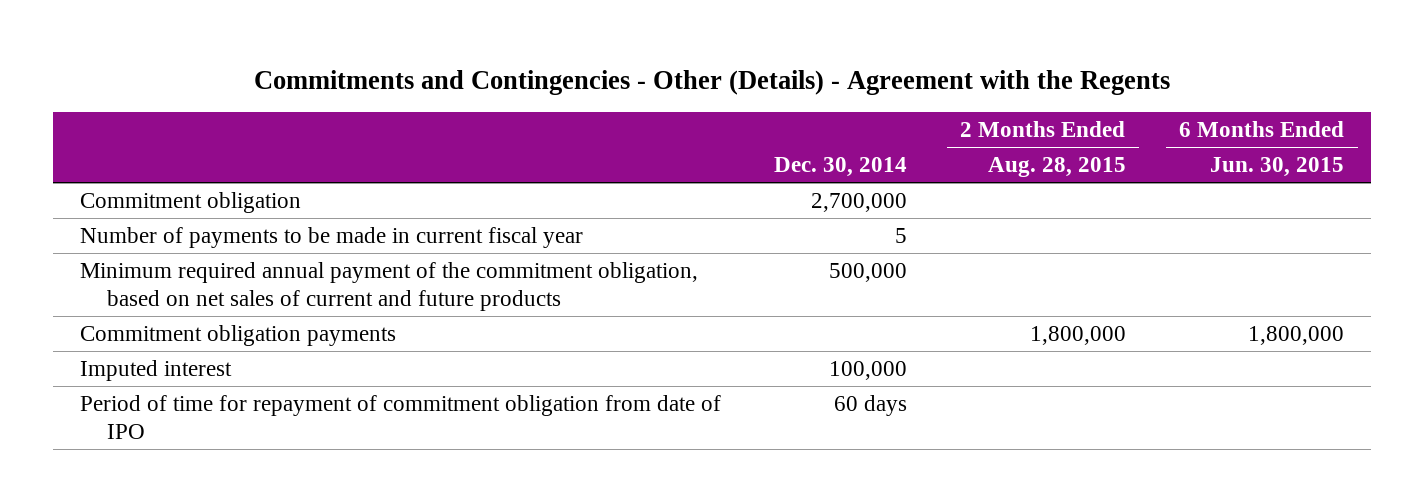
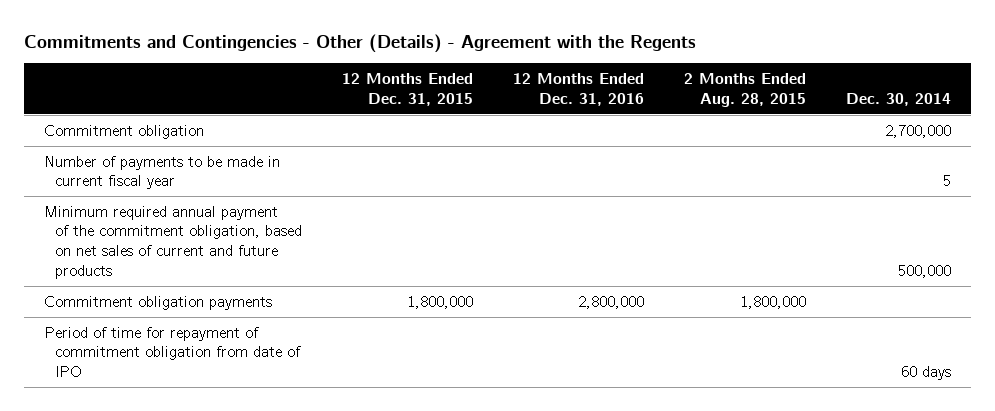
- | Dec. 30, 2014 | 2 Months Ended Aug. 28, 2015 | 6 Months Ended Jun. 30, 2015
+ | 12 Months Ended Dec. 31, 2015 | 12 Months Ended Dec. 31, 2016 | 2 Months Ended Aug. 28, 2015 | Dec. 30, 2014
- Imputed interest | 100,000 | |

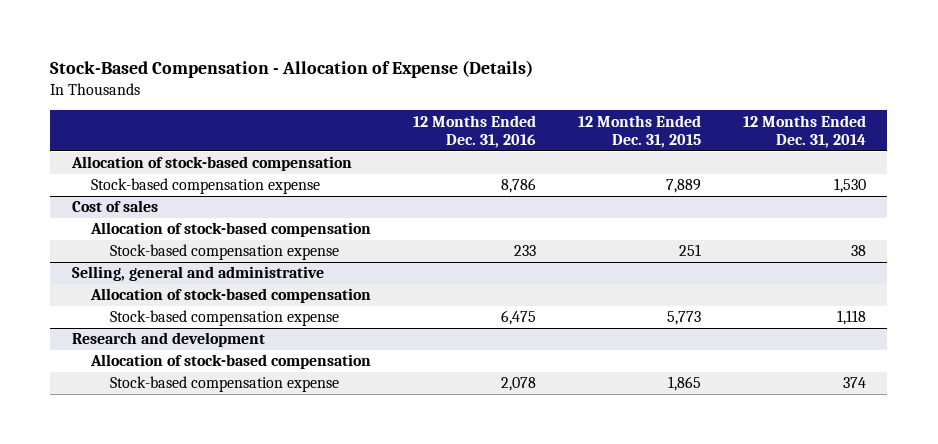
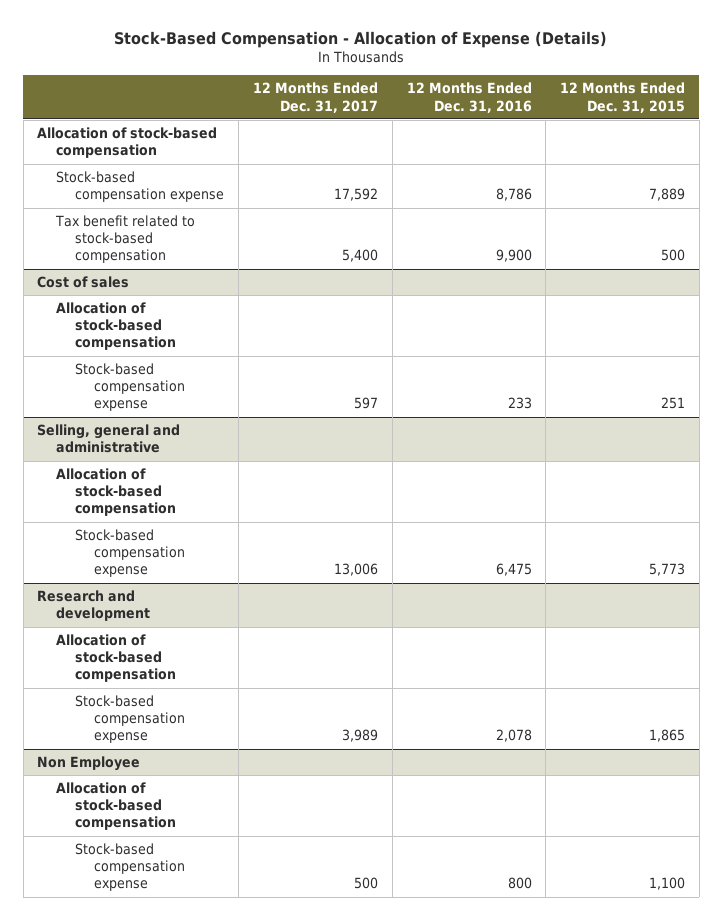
- | 12 Months Ended Dec. 31, 2016 | 12 Months Ended Dec. 31, 2015 | 12 Months Ended Dec. 31, 2014
+ | 12 Months Ended Dec. 31, 2017 | 12 Months Ended Dec. 31, 2016 | 12 Months Ended Dec. 31, 2015
+ Tax benefit related to stock-based compensation | 5,400 | 9,900 | 500
+ Non Employee
+ Allocation of stock-based compensation
+ Stock-based compensation expense | 500 | 800 | 1,100

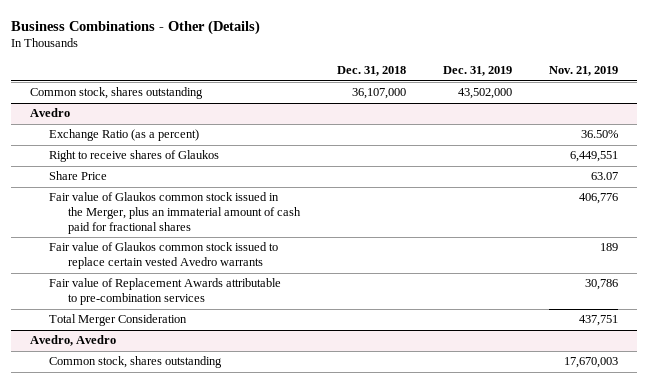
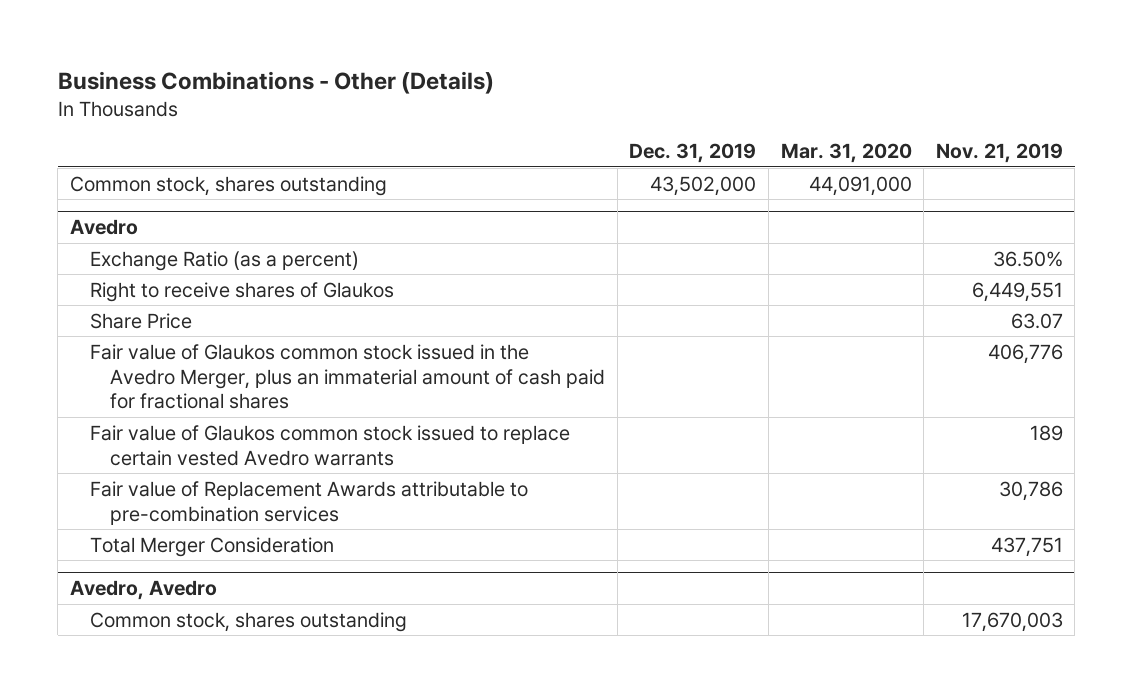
- | Dec. 31, 2018 | Dec. 31, 2019 | Nov. 21, 2019
+ | Dec. 31, 2019 | Mar. 31, 2020 | Nov. 21, 2019
@ Avedro
- Fair value of Glaukos common stock issued in the Merger, plus an immaterial amount of cash paid for fractional shares | | | 406,776
+ Fair value of Glaukos common stock issued in the Avedro Merger, plus an immaterial amount of cash paid for fractional shares | | | 406,776

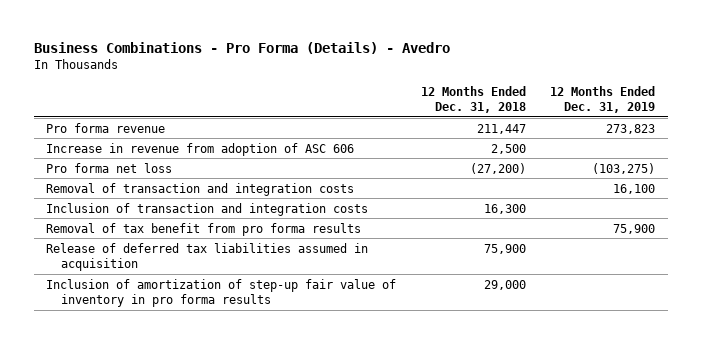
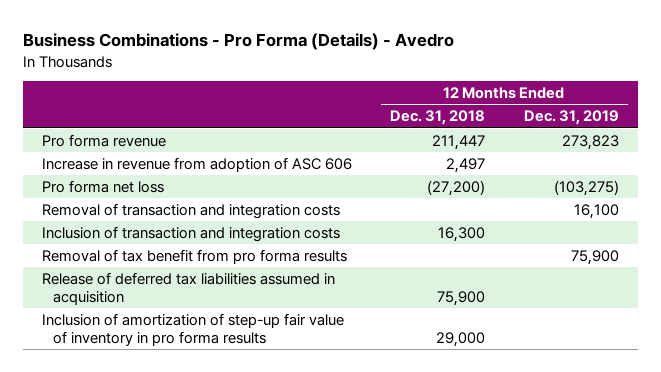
- Increase in revenue from adoption of ASC 606 | 2,500 |
+ Increase in revenue from adoption of ASC 606 | 2,497 |

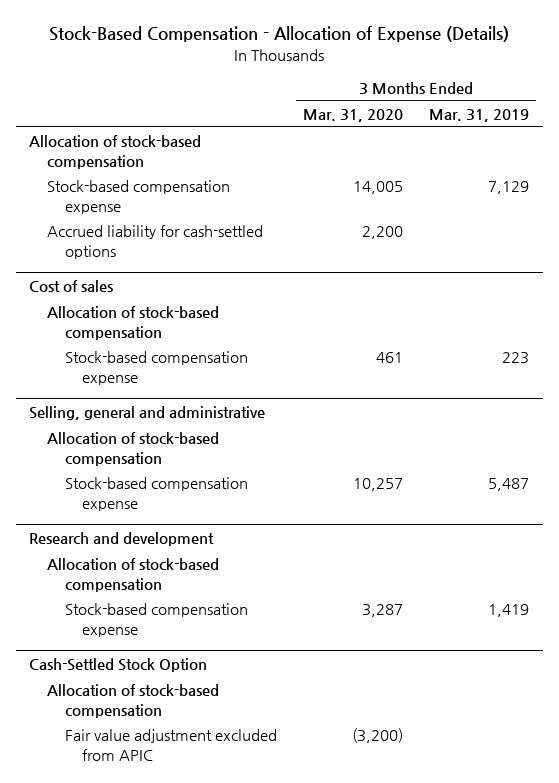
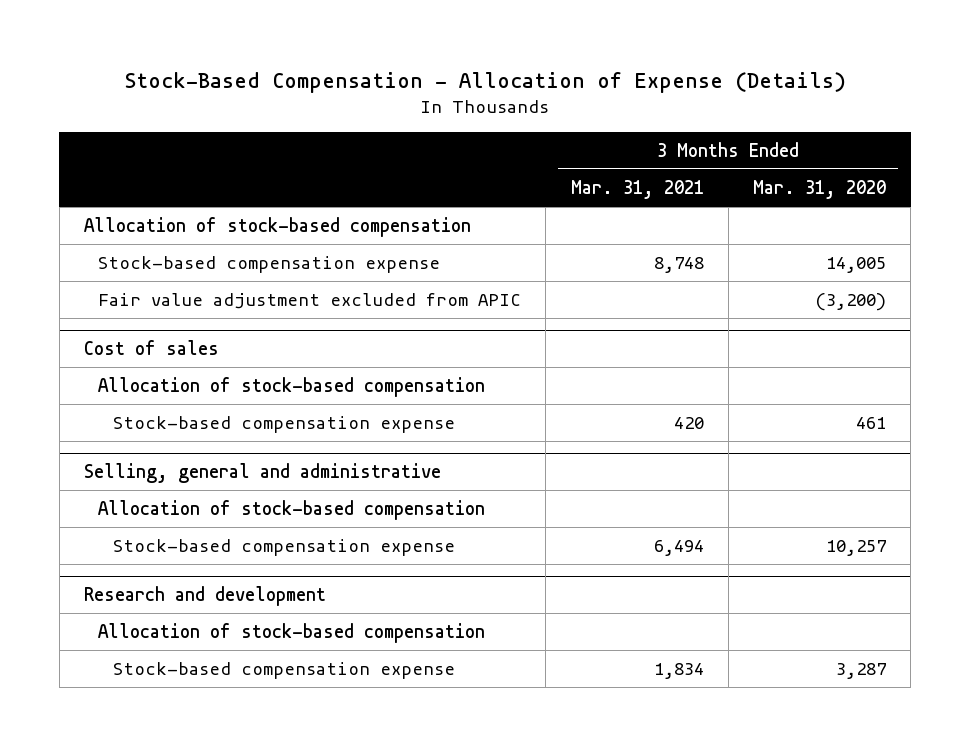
- | 3 Months Ended Mar. 31, 2020 | 3 Months Ended Mar. 31, 2019
+ | 3 Months Ended Mar. 31, 2021 | 3 Months Ended Mar. 31, 2020
- Accrued liability for cash-settled options | 2,200 |
+ Fair value adjustment excluded from APIC | | (3,200)
- Cash-Settled Stock Option
- Allocation of stock-based compensation
- Fair value adjustment excluded from APIC | (3,200) |

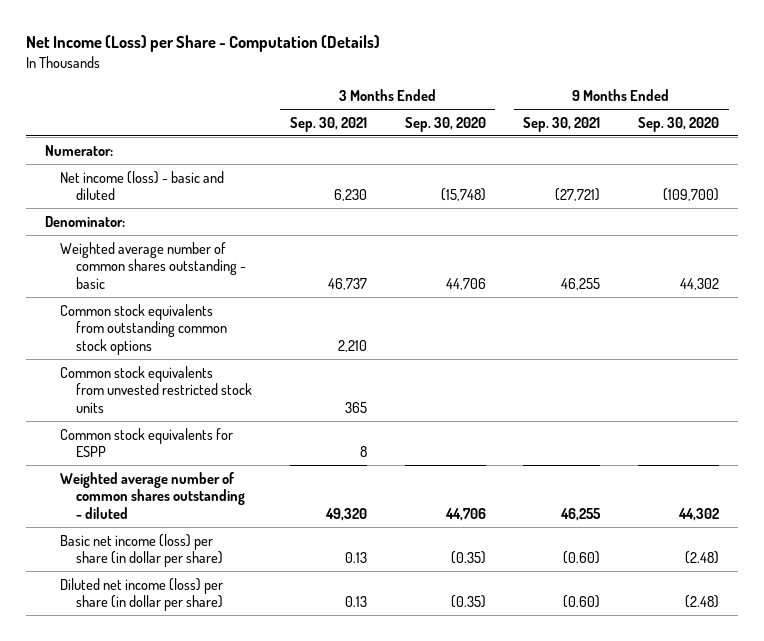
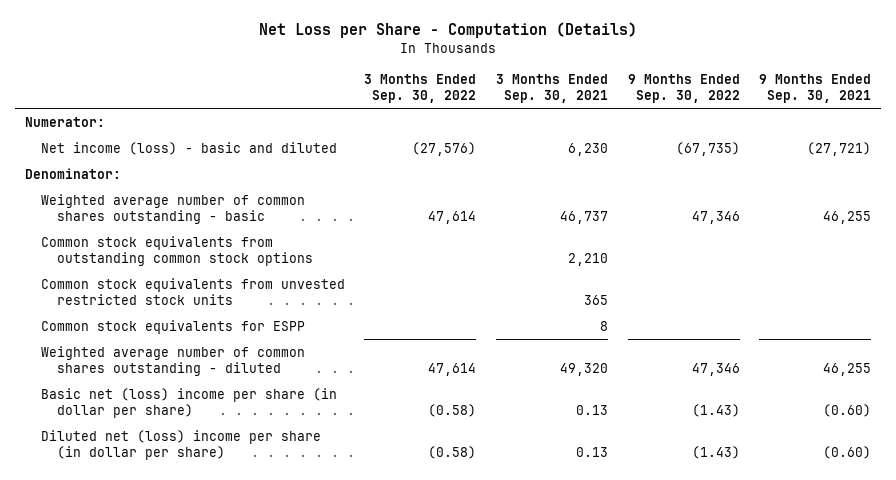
- Net Income (Loss) per Share - Computation (Details)
+ Net Loss per Share - Computation (Details)
- | 3 Months Ended Sep. 30, 2021 | 3 Months Ended Sep. 30, 2020 | 9 Months Ended Sep. 30, 2021 | 9 Months Ended Sep. 30, 2020
+ | 3 Months Ended Sep. 30, 2022 | 3 Months Ended Sep. 30, 2021 | 9 Months Ended Sep. 30, 2022 | 9 Months Ended Sep. 30, 2021
- Basic net income (loss) per share (in dollar per share) | 0.13 | (0.35) | (0.60) | (2.48)
- Diluted net income (loss) per share (in dollar per share) | 0.13 | (0.35) | (0.60) | (2.48)
+ Basic net (loss) income per share (in dollar per share) | (0.58) | 0.13 | (1.43) | (0.60)
+ Diluted net (loss) income per share (in dollar per share) | (0.58) | 0.13 | (1.43) | (0.60)

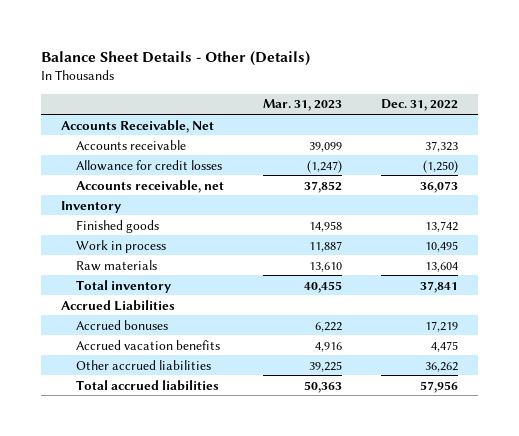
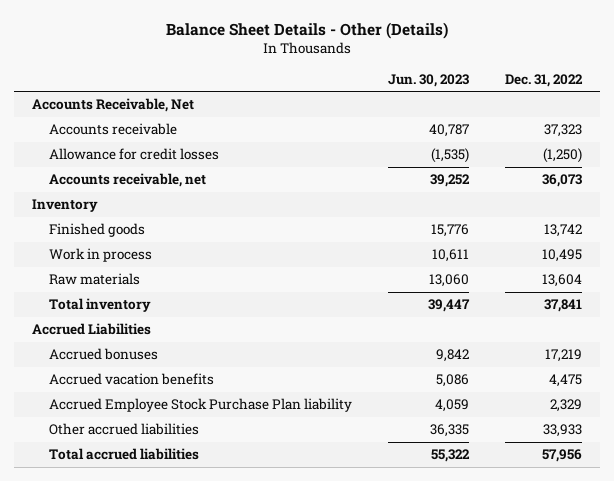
- | Mar. 31, 2023 | Dec. 31, 2022
+ | Jun. 30, 2023 | Dec. 31, 2022
- Other accrued liabilities | 39,225 | 36,262
+ Accrued Employee Stock Purchase Plan liability | 4,059 | 2,329
+ Other accrued liabilities | 36,335 | 33,933

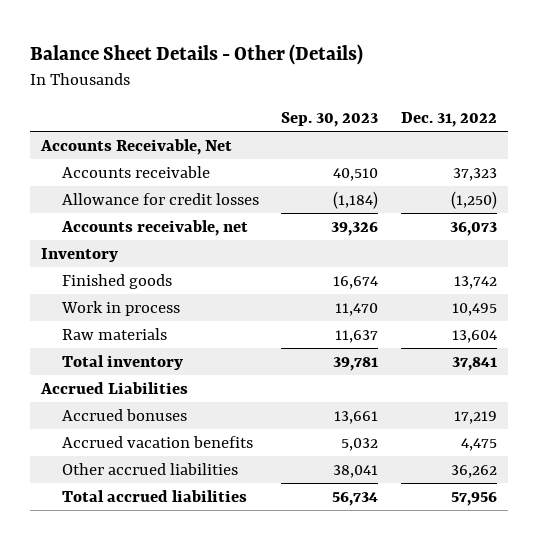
- | Jun. 30, 2023 | Dec. 31, 2022
+ | Sep. 30, 2023 | Dec. 31, 2022
- Accrued Employee Stock Purchase Plan liability | 4,059 | 2,329
- Other accrued liabilities | 36,335 | 33,933
+ Other accrued liabilities | 38,041 | 36,262

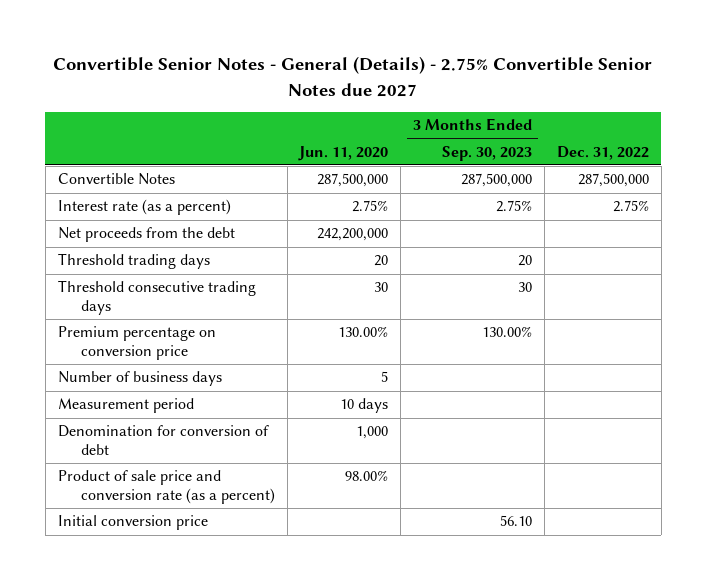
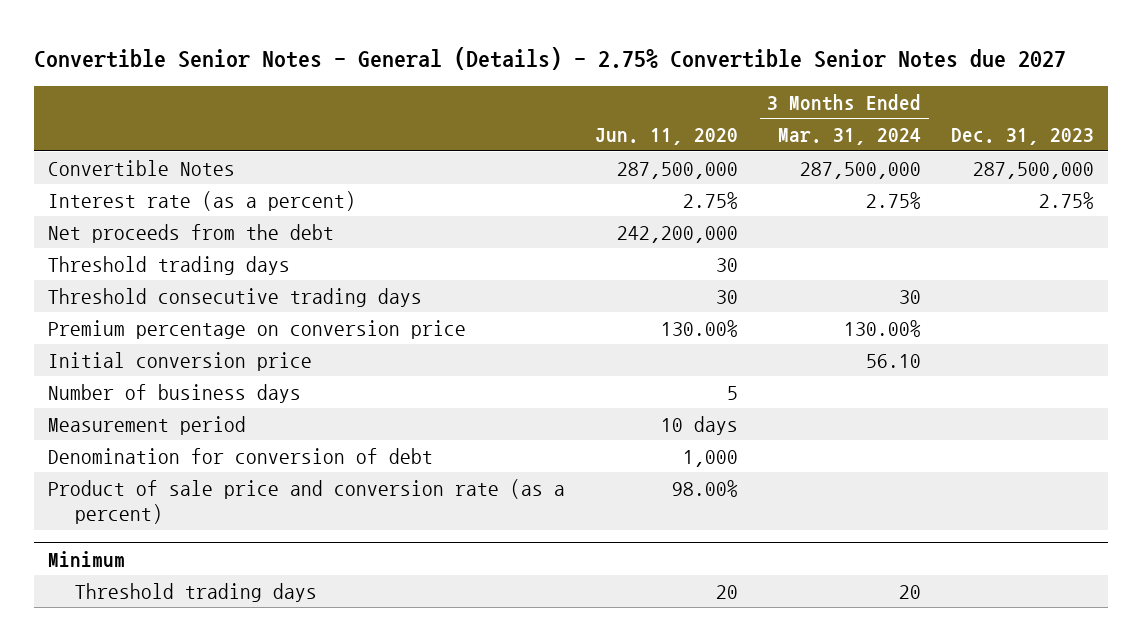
- | Jun. 11, 2020 | 3 Months Ended Sep. 30, 2023 | Dec. 31, 2022
+ | Jun. 11, 2020 | 3 Months Ended Mar. 31, 2024 | Dec. 31, 2023
- Threshold trading days | 20 | 20 |
+ Threshold trading days | 30 | |
moved up: Initial conversion price | | 56.10 |
+ Minimum
+ Threshold trading days | 20 | 20 |

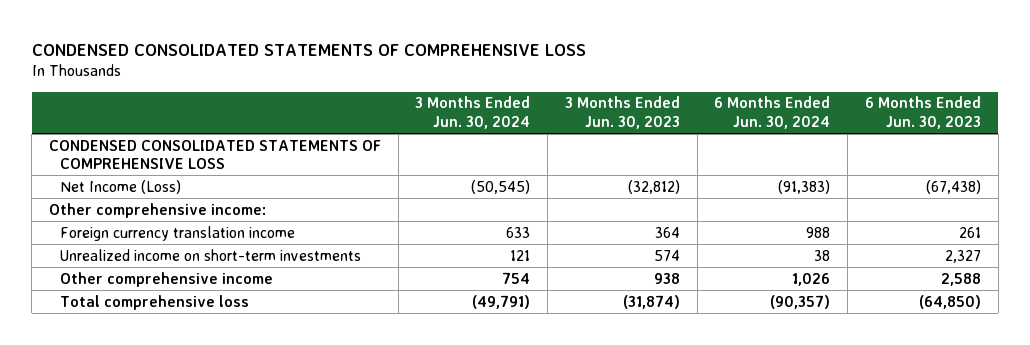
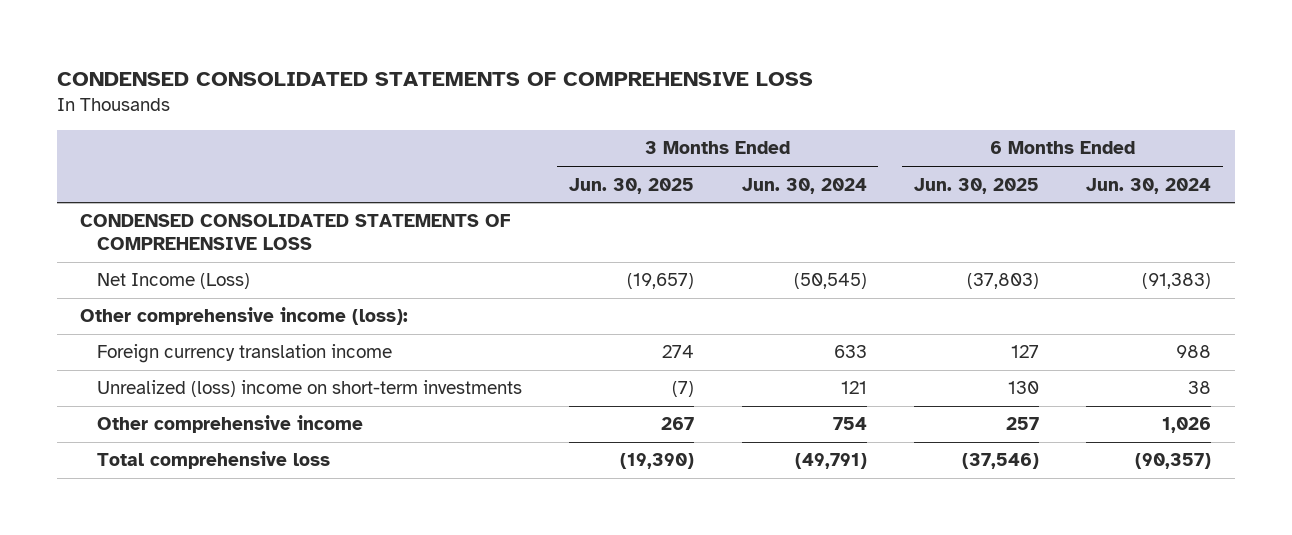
- | 3 Months Ended Jun. 30, 2024 | 3 Months Ended Jun. 30, 2023 | 6 Months Ended Jun. 30, 2024 | 6 Months Ended Jun. 30, 2023
+ | 3 Months Ended Jun. 30, 2025 | 3 Months Ended Jun. 30, 2024 | 6 Months Ended Jun. 30, 2025 | 6 Months Ended Jun. 30, 2024
- Other comprehensive income:
+ Other comprehensive income (loss):
- Unrealized income on short-term investments | 121 | 574 | 38 | 2,327
+ Unrealized (loss) income on short-term investments | (7) | 121 | 130 | 38

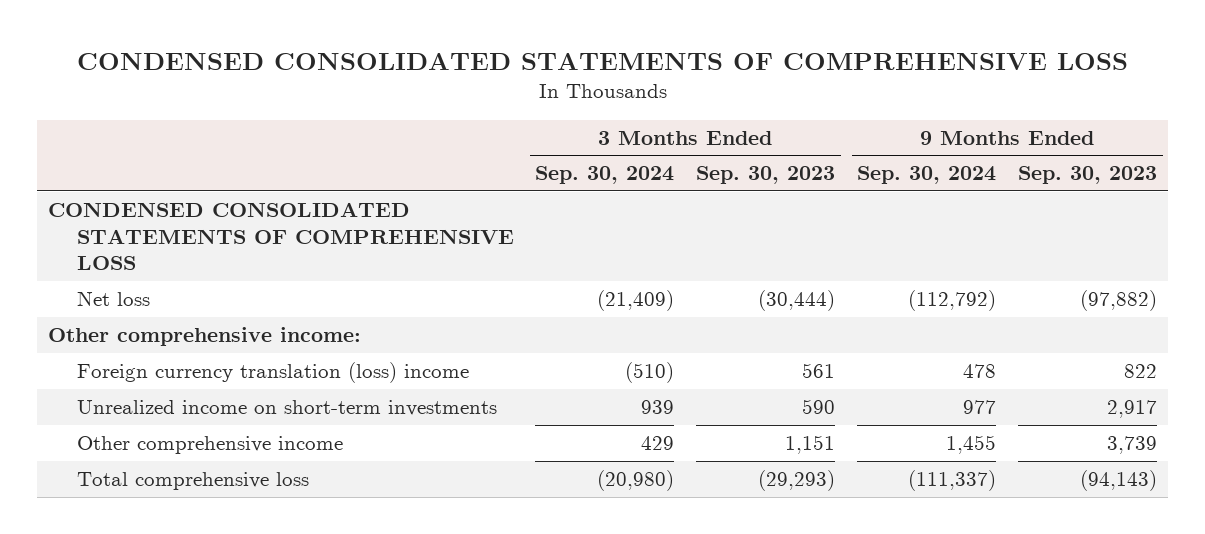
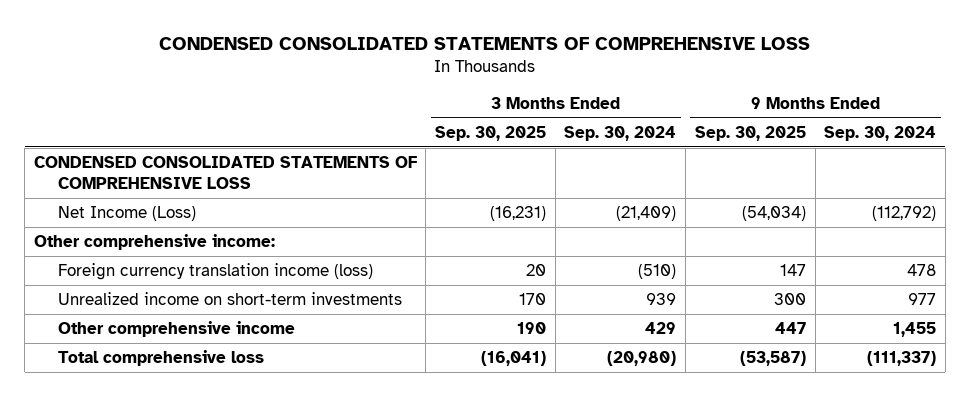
- | 3 Months Ended Sep. 30, 2024 | 3 Months Ended Sep. 30, 2023 | 9 Months Ended Sep. 30, 2024 | 9 Months Ended Sep. 30, 2023
+ | 3 Months Ended Sep. 30, 2025 | 3 Months Ended Sep. 30, 2024 | 9 Months Ended Sep. 30, 2025 | 9 Months Ended Sep. 30, 2024
- Net loss | (21,409) | (30,444) | (112,792) | (97,882)
+ Net Income (Loss) | (16,231) | (21,409) | (54,034) | (112,792)
- Foreign currency translation (loss) income | (510) | 561 | 478 | 822
+ Foreign currency translation income (loss) | 20 | (510) | 147 | 478

